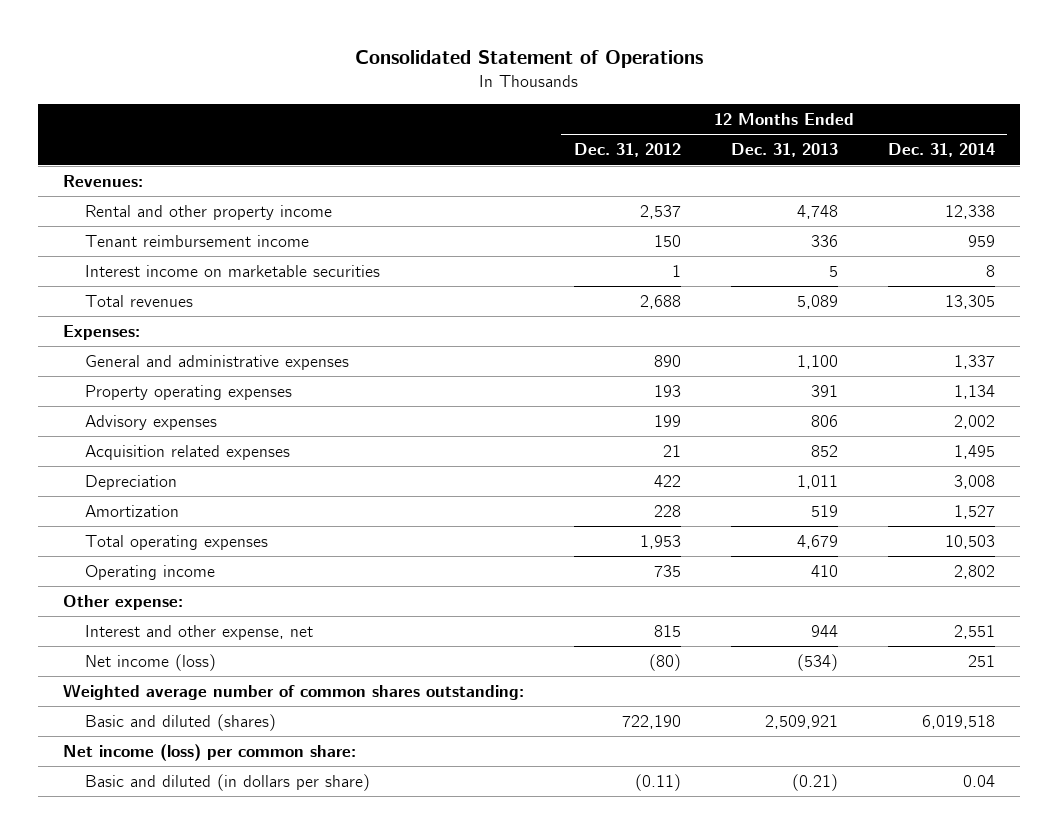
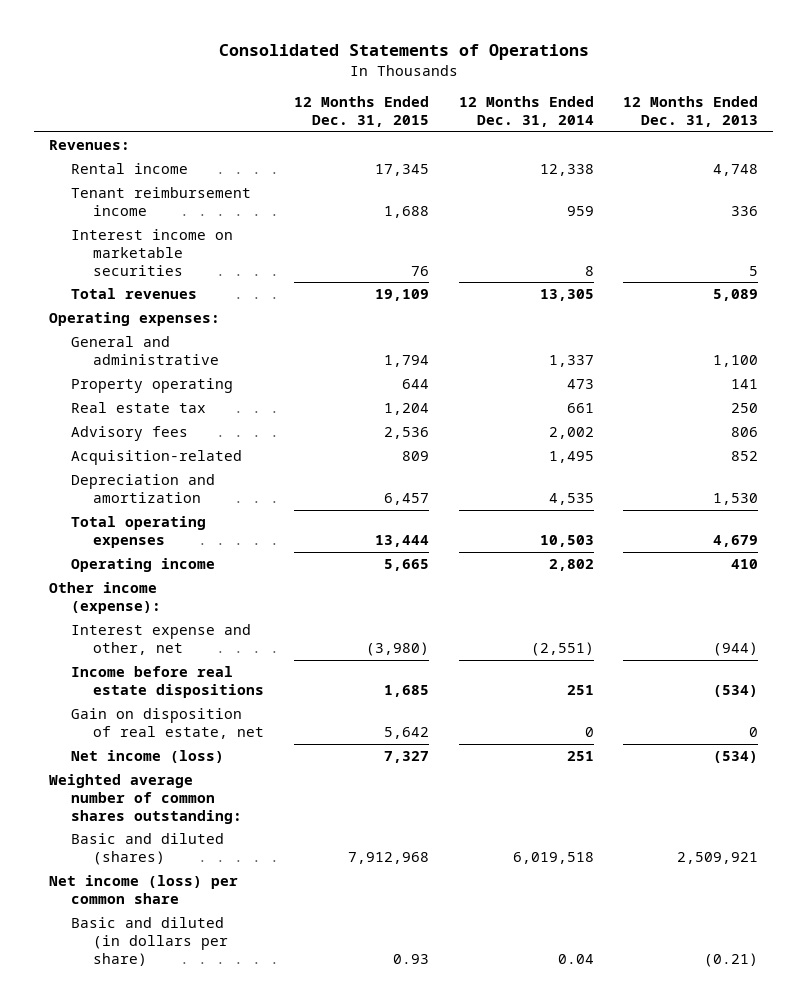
- Consolidated Statement of Operations
+ Consolidated Statements of Operations
- | 12 Months Ended Dec. 31, 2012 | 12 Months Ended Dec. 31, 2013 | 12 Months Ended Dec. 31, 2014
+ | 12 Months Ended Dec. 31, 2015 | 12 Months Ended Dec. 31, 2014 | 12 Months Ended Dec. 31, 2013
- Rental and other property income | 2,537 | 4,748 | 12,338
+ Rental income | 17,345 | 12,338 | 4,748
- Expenses:
- General and administrative expenses | 890 | 1,100 | 1,337
- Property operating expenses | 193 | 391 | 1,134
- Advisory expenses | 199 | 806 | 2,002
- Acquisition related expenses | 21 | 852 | 1,495
- Depreciation | 422 | 1,011 | 3,008
- Amortization | 228 | 519 | 1,527
+ Operating expenses:
+ General and administrative | 1,794 | 1,337 | 1,100
+ Property operating | 644 | 473 | 141
+ Real estate tax | 1,204 | 661 | 250
+ Advisory fees | 2,536 | 2,002 | 806
+ Acquisition-related | 809 | 1,495 | 852
+ Depreciation and amortization | 6,457 | 4,535 | 1,530
- Other expense:
- Interest and other expense, net | 815 | 944 | 2,551
+ Other income (expense):
+ Interest expense and other, net | (3,980) | (2,551) | (944)
+ Income before real estate dispositions | 1,685 | 251 | (534)
+ Gain on disposition of real estate, net | 5,642 | 0 | 0
- Net income (loss) per common share:
+ Net income (loss) per common share

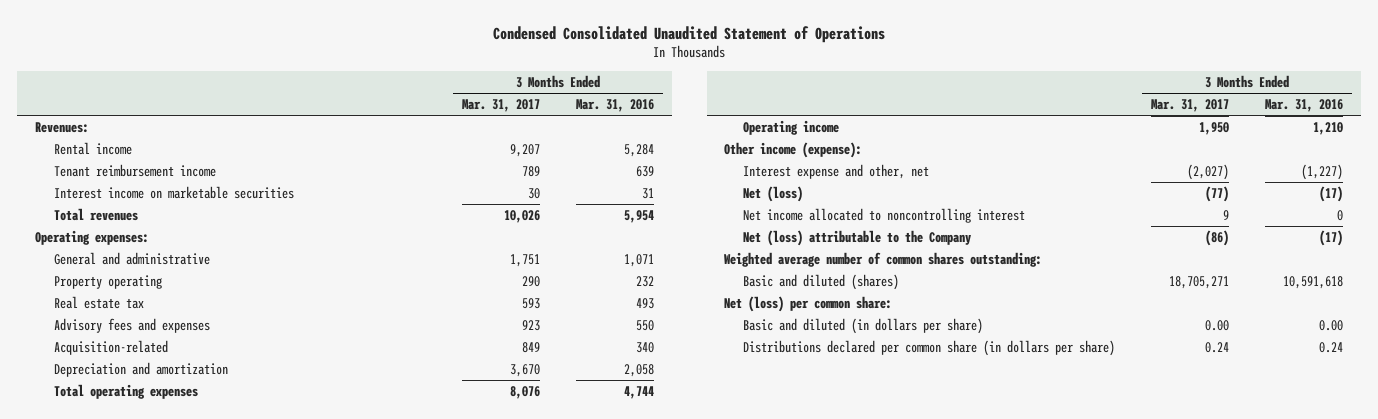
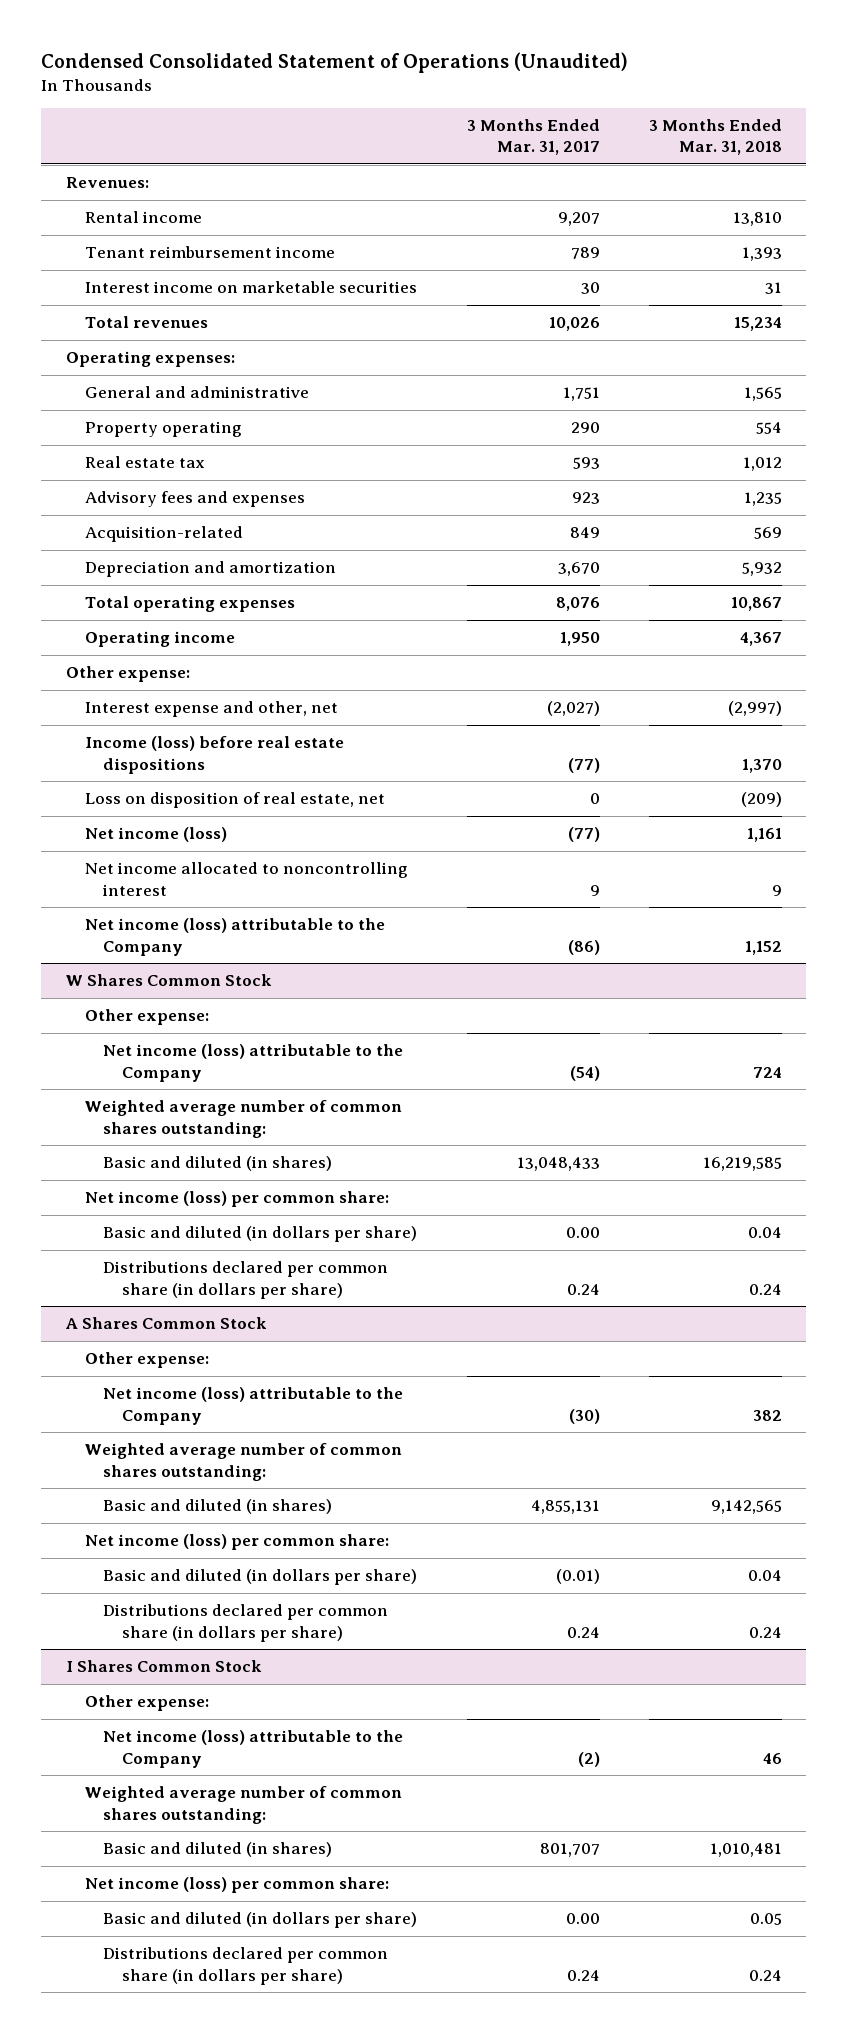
- Condensed Consolidated Unaudited Statement of Operations
+ Condensed Consolidated Statement of Operations (Unaudited)
- | 3 Months Ended Mar. 31, 2017 | 3 Months Ended Mar. 31, 2016
+ | 3 Months Ended Mar. 31, 2017 | 3 Months Ended Mar. 31, 2018
- Other income (expense):
+ Other expense:
- Net (loss) | (77) | (17)
+ Income (loss) before real estate dispositions | (77) | 1,370
+ Loss on disposition of real estate, net | 0 | (209)
+ Net income (loss) | (77) | 1,161
- Net (loss) attributable to the Company | (86) | (17)
+ Net income (loss) attributable to the Company | (86) | 1,152
+ W Shares Common Stock
+ Other expense:
+ Net income (loss) attributable to the Company | (54) | 724
- Basic and diluted (shares) | 18,705,271 | 10,591,618
- Net (loss) per common share:
+ Basic and diluted (in shares) | 13,048,433 | 16,219,585
+ Net income (loss) per common share:
+ A Shares Common Stock
+ Other expense:
+ Net income (loss) attributable to the Company | (30) | 382
+ Weighted average number of common shares outstanding:
+ Basic and diluted (in shares) | 4,855,131 | 9,142,565
+ Net income (loss) per common share:
+ Basic and diluted (in dollars per share) | (0.01) | 0.04
+ Distributions declared per common share (in dollars per share) | 0.24 | 0.24
+ I Shares Common Stock
+ Other expense:
+ Net income (loss) attributable to the Company | (2) | 46
+ Weighted average number of common shares outstanding:
+ Basic and diluted (in shares) | 801,707 | 1,010,481
+ Net income (loss) per common share:
+ Basic and diluted (in dollars per share) | 0.00 | 0.05
+ Distributions declared per common share (in dollars per share) | 0.24 | 0.24

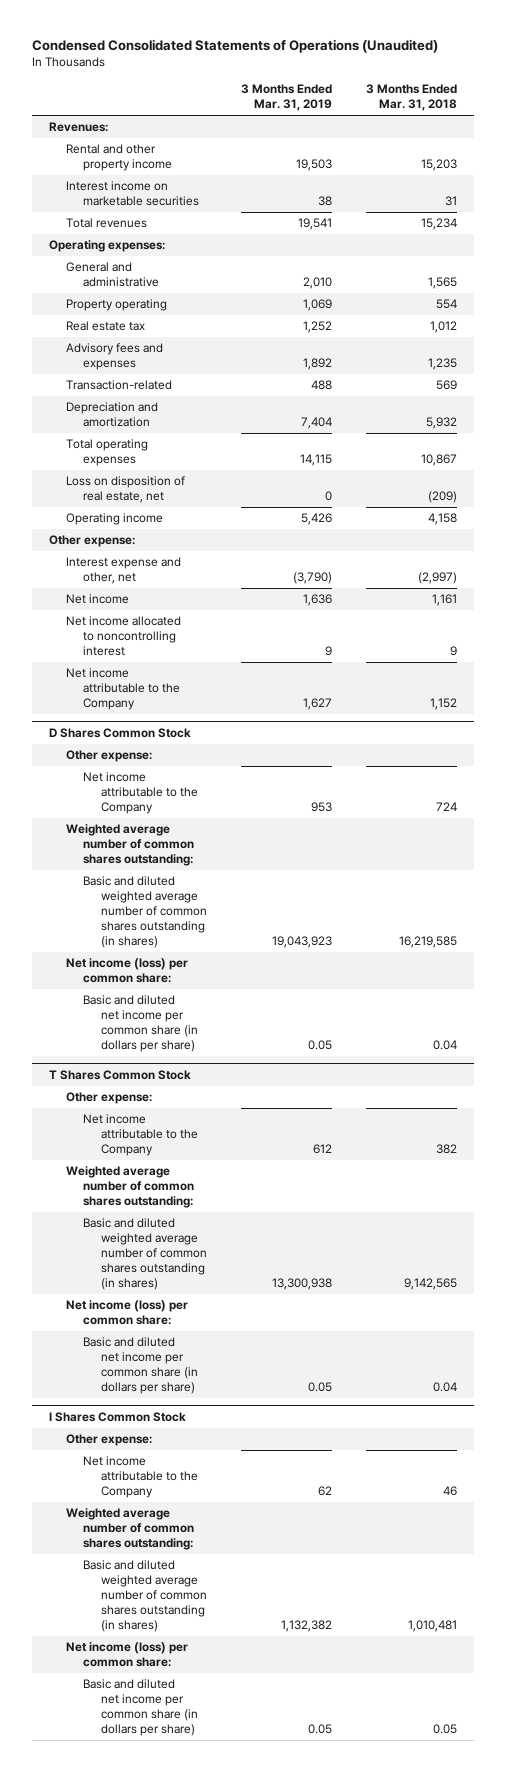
- Condensed Consolidated Statement of Operations (Unaudited)
+ Condensed Consolidated Statements of Operations (Unaudited)
- | 3 Months Ended Mar. 31, 2017 | 3 Months Ended Mar. 31, 2018
+ | 3 Months Ended Mar. 31, 2019 | 3 Months Ended Mar. 31, 2018
- Rental income | 9,207 | 13,810
- Tenant reimbursement income | 789 | 1,393
+ Rental and other property income | 19,503 | 15,203
- Acquisition-related | 849 | 569
+ Transaction-related | 488 | 569
- Operating income | 1,950 | 4,367
moved up: Loss on disposition of real estate, net | 0 | (209)
+ Operating income | 5,426 | 4,158
- Income (loss) before real estate dispositions | (77) | 1,370
- Net income (loss) | (77) | 1,161
+ Net income | 1,636 | 1,161
- Net income (loss) attributable to the Company | (86) | 1,152
- W Shares Common Stock
+ Net income attributable to the Company | 1,627 | 1,152
+ D Shares Common Stock
- Net income (loss) attributable to the Company | (54) | 724
+ Net income attributable to the Company | 953 | 724
- Basic and diluted (in shares) | 13,048,433 | 16,219,585
+ Basic and diluted weighted average number of common shares outstanding (in shares) | 19,043,923 | 16,219,585
- Basic and diluted (in dollars per share) | 0.00 | 0.04
- Distributions declared per common share (in dollars per share) | 0.24 | 0.24
- A Shares Common Stock
+ Basic and diluted net income per common share (in dollars per share) | 0.05 | 0.04
+ T Shares Common Stock
- Net income (loss) attributable to the Company | (30) | 382
+ Net income attributable to the Company | 612 | 382
- Basic and diluted (in shares) | 4,855,131 | 9,142,565
+ Basic and diluted weighted average number of common shares outstanding (in shares) | 13,300,938 | 9,142,565
- Basic and diluted (in dollars per share) | (0.01) | 0.04
- Distributions declared per common share (in dollars per share) | 0.24 | 0.24
+ Basic and diluted net income per common share (in dollars per share) | 0.05 | 0.04
@ I Shares Common Stock
- Net income (loss) attributable to the Company | (2) | 46
+ Net income attributable to the Company | 62 | 46
- Basic and diluted (in shares) | 801,707 | 1,010,481
+ Basic and diluted weighted average number of common shares outstanding (in shares) | 1,132,382 | 1,010,481
- Basic and diluted (in dollars per share) | 0.00 | 0.05
- Distributions declared per common share (in dollars per share) | 0.24 | 0.24
+ Basic and diluted net income per common share (in dollars per share) | 0.05 | 0.05

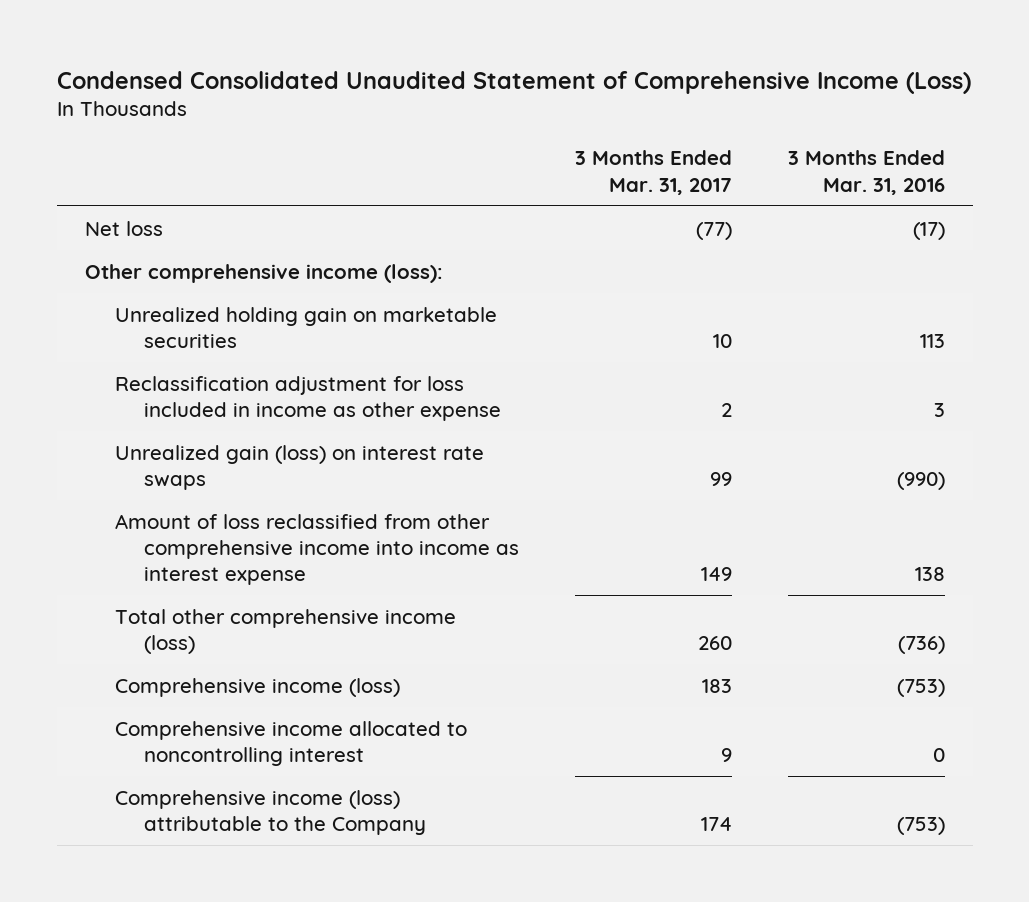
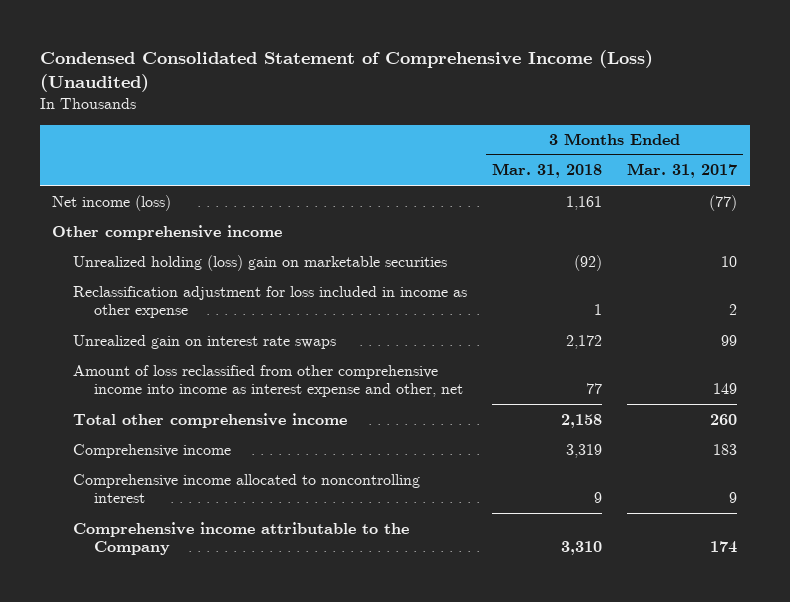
- Condensed Consolidated Unaudited Statement of Comprehensive Income (Loss)
+ Condensed Consolidated Statement of Comprehensive Income (Loss) (Unaudited)
- | 3 Months Ended Mar. 31, 2017 | 3 Months Ended Mar. 31, 2016
+ | 3 Months Ended Mar. 31, 2018 | 3 Months Ended Mar. 31, 2017
- Net loss | (77) | (17)
- Other comprehensive income (loss):
- Unrealized holding gain on marketable securities | 10 | 113
+ Net income (loss) | 1,161 | (77)
+ Other comprehensive income
+ Unrealized holding (loss) gain on marketable securities | (92) | 10
- Unrealized gain (loss) on interest rate swaps | 99 | (990)
- Amount of loss reclassified from other comprehensive income into income as interest expense | 149 | 138
- Total other comprehensive income (loss) | 260 | (736)
- Comprehensive income (loss) | 183 | (753)
+ Unrealized gain on interest rate swaps | 2,172 | 99
+ Amount of loss reclassified from other comprehensive income into income as interest expense and other, net | 77 | 149
+ Total other comprehensive income | 2,158 | 260
+ Comprehensive income | 3,319 | 183
- Comprehensive income (loss) attributable to the Company | 174 | (753)
+ Comprehensive income attributable to the Company | 3,310 | 174

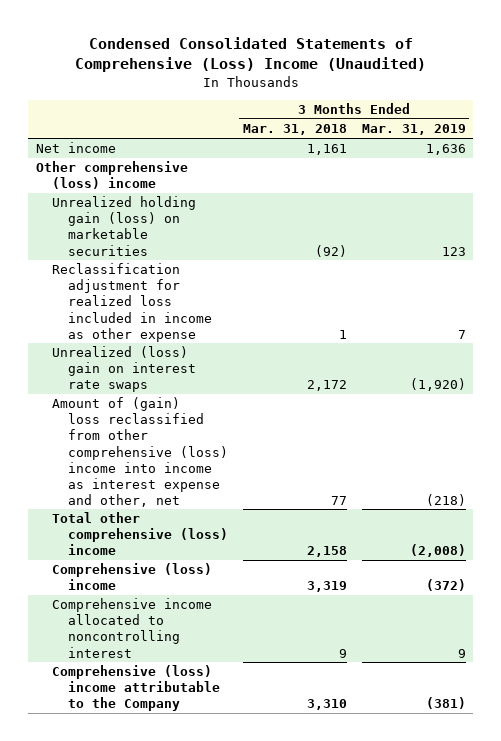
- Condensed Consolidated Statement of Comprehensive Income (Loss) (Unaudited)
+ Condensed Consolidated Statements of Comprehensive (Loss) Income (Unaudited)
- | 3 Months Ended Mar. 31, 2018 | 3 Months Ended Mar. 31, 2017
+ | 3 Months Ended Mar. 31, 2018 | 3 Months Ended Mar. 31, 2019
- Net income (loss) | 1,161 | (77)
- Other comprehensive income
- Unrealized holding (loss) gain on marketable securities | (92) | 10
- Reclassification adjustment for loss included in income as other expense | 1 | 2
- Unrealized gain on interest rate swaps | 2,172 | 99
- Amount of loss reclassified from other comprehensive income into income as interest expense and other, net | 77 | 149
- Total other comprehensive income | 2,158 | 260
- Comprehensive income | 3,319 | 183
+ Net income | 1,161 | 1,636
+ Other comprehensive (loss) income
+ Unrealized holding gain (loss) on marketable securities | (92) | 123
+ Reclassification adjustment for realized loss included in income as other expense | 1 | 7
+ Unrealized (loss) gain on interest rate swaps | 2,172 | (1,920)
+ Amount of (gain) loss reclassified from other comprehensive (loss) income into income as interest expense and other, net | 77 | (218)
+ Total other comprehensive (loss) income | 2,158 | (2,008)
+ Comprehensive (loss) income | 3,319 | (372)
- Comprehensive income attributable to the Company | 3,310 | 174
+ Comprehensive (loss) income attributable to the Company | 3,310 | (381)

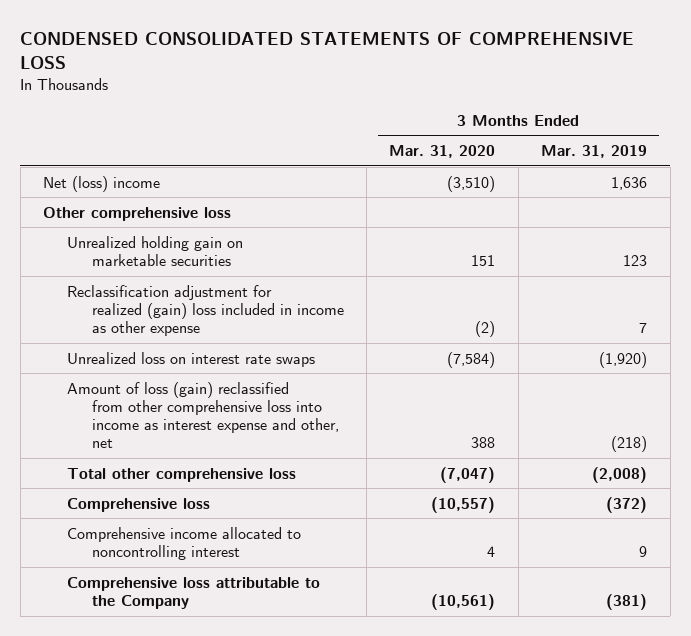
- Condensed Consolidated Statements of Comprehensive (Loss) Income (Unaudited)
+ CONDENSED CONSOLIDATED STATEMENTS OF COMPREHENSIVE LOSS
- | 3 Months Ended Mar. 31, 2018 | 3 Months Ended Mar. 31, 2019
+ | 3 Months Ended Mar. 31, 2020 | 3 Months Ended Mar. 31, 2019
- Net income | 1,161 | 1,636
- Other comprehensive (loss) income
- Unrealized holding gain (loss) on marketable securities | (92) | 123
- Reclassification adjustment for realized loss included in income as other expense | 1 | 7
- Unrealized (loss) gain on interest rate swaps | 2,172 | (1,920)
- Amount of (gain) loss reclassified from other comprehensive (loss) income into income as interest expense and other, net | 77 | (218)
- Total other comprehensive (loss) income | 2,158 | (2,008)
- Comprehensive (loss) income | 3,319 | (372)
+ Net (loss) income | (3,510) | 1,636
+ Other comprehensive loss
+ Unrealized holding gain on marketable securities | 151 | 123
+ Reclassification adjustment for realized (gain) loss included in income as other expense | (2) | 7
+ Unrealized loss on interest rate swaps | (7,584) | (1,920)
+ Amount of loss (gain) reclassified from other comprehensive loss into income as interest expense and other, net | 388 | (218)
+ Total other comprehensive loss | (7,047) | (2,008)
+ Comprehensive loss | (10,557) | (372)
- Comprehensive (loss) income attributable to the Company | 3,310 | (381)
+ Comprehensive loss attributable to the Company | (10,561) | (381)

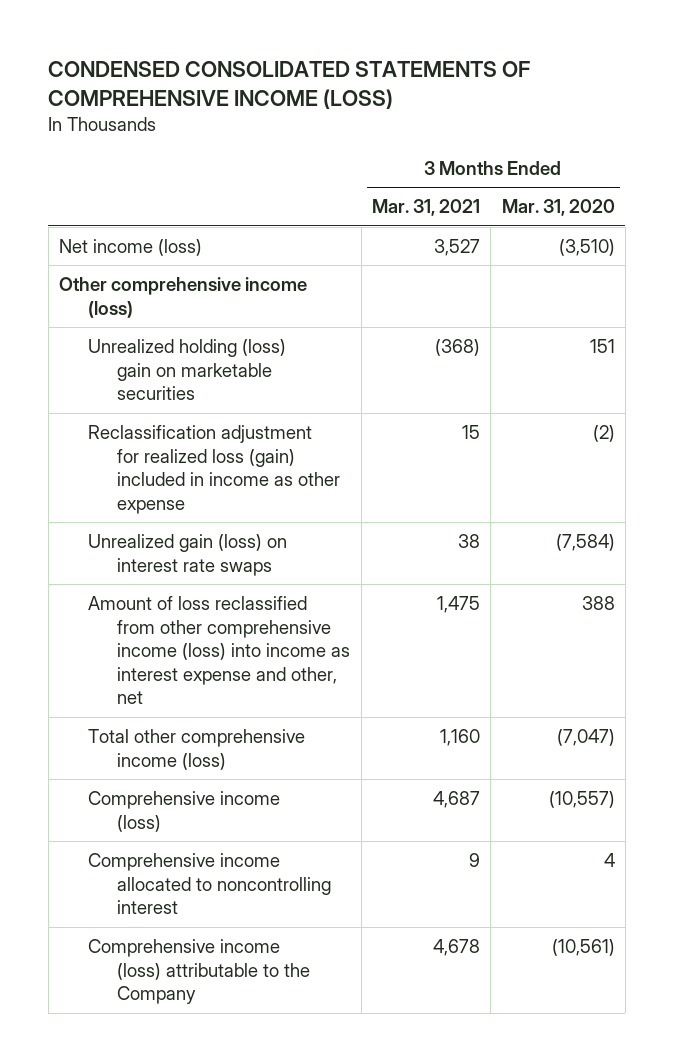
- CONDENSED CONSOLIDATED STATEMENTS OF COMPREHENSIVE LOSS
+ CONDENSED CONSOLIDATED STATEMENTS OF COMPREHENSIVE INCOME (LOSS)
- | 3 Months Ended Mar. 31, 2020 | 3 Months Ended Mar. 31, 2019
+ | 3 Months Ended Mar. 31, 2021 | 3 Months Ended Mar. 31, 2020
- Net (loss) income | (3,510) | 1,636
- Other comprehensive loss
- Unrealized holding gain on marketable securities | 151 | 123
- Reclassification adjustment for realized (gain) loss included in income as other expense | (2) | 7
- Unrealized loss on interest rate swaps | (7,584) | (1,920)
- Amount of loss (gain) reclassified from other comprehensive loss into income as interest expense and other, net | 388 | (218)
- Total other comprehensive loss | (7,047) | (2,008)
- Comprehensive loss | (10,557) | (372)
+ Net income (loss) | 3,527 | (3,510)
+ Other comprehensive income (loss)
+ Unrealized holding (loss) gain on marketable securities | (368) | 151
+ Reclassification adjustment for realized loss (gain) included in income as other expense | 15 | (2)
+ Unrealized gain (loss) on interest rate swaps | 38 | (7,584)
+ Amount of loss reclassified from other comprehensive income (loss) into income as interest expense and other, net | 1,475 | 388
+ Total other comprehensive income (loss) | 1,160 | (7,047)
+ Comprehensive income (loss) | 4,687 | (10,557)
- Comprehensive loss attributable to the Company | (10,561) | (381)
+ Comprehensive income (loss) attributable to the Company | 4,678 | (10,561)

